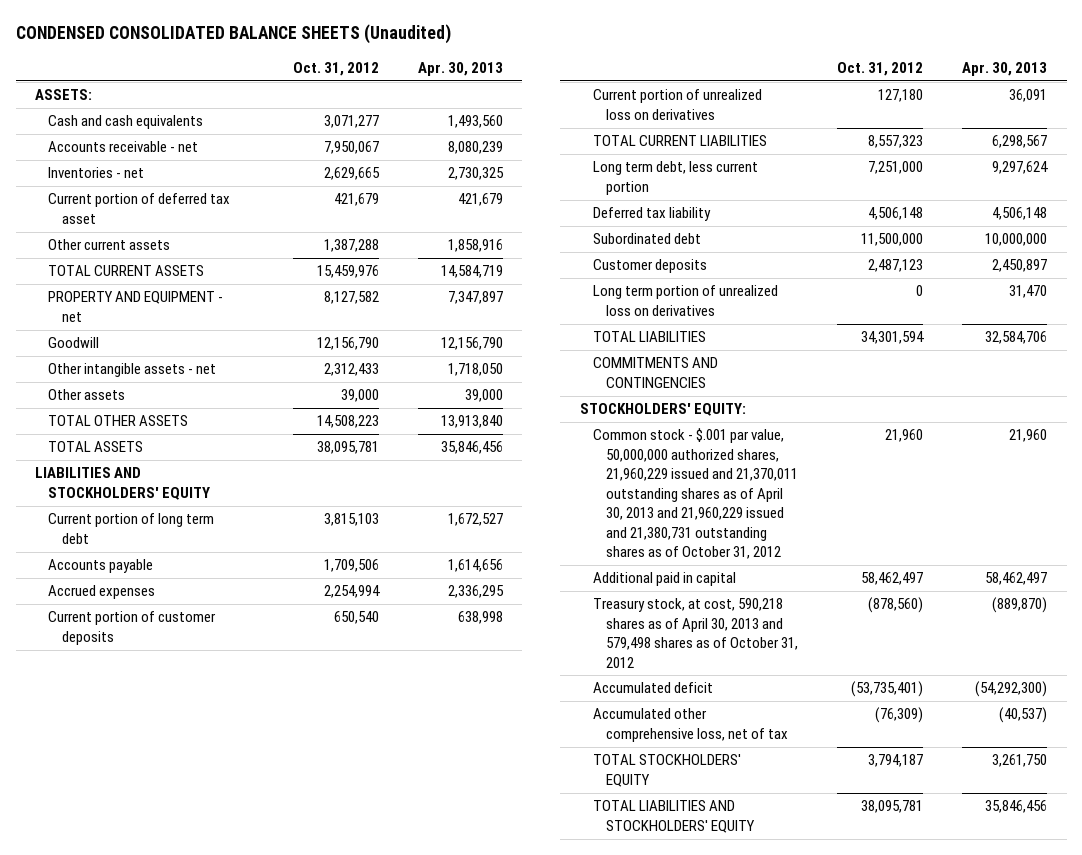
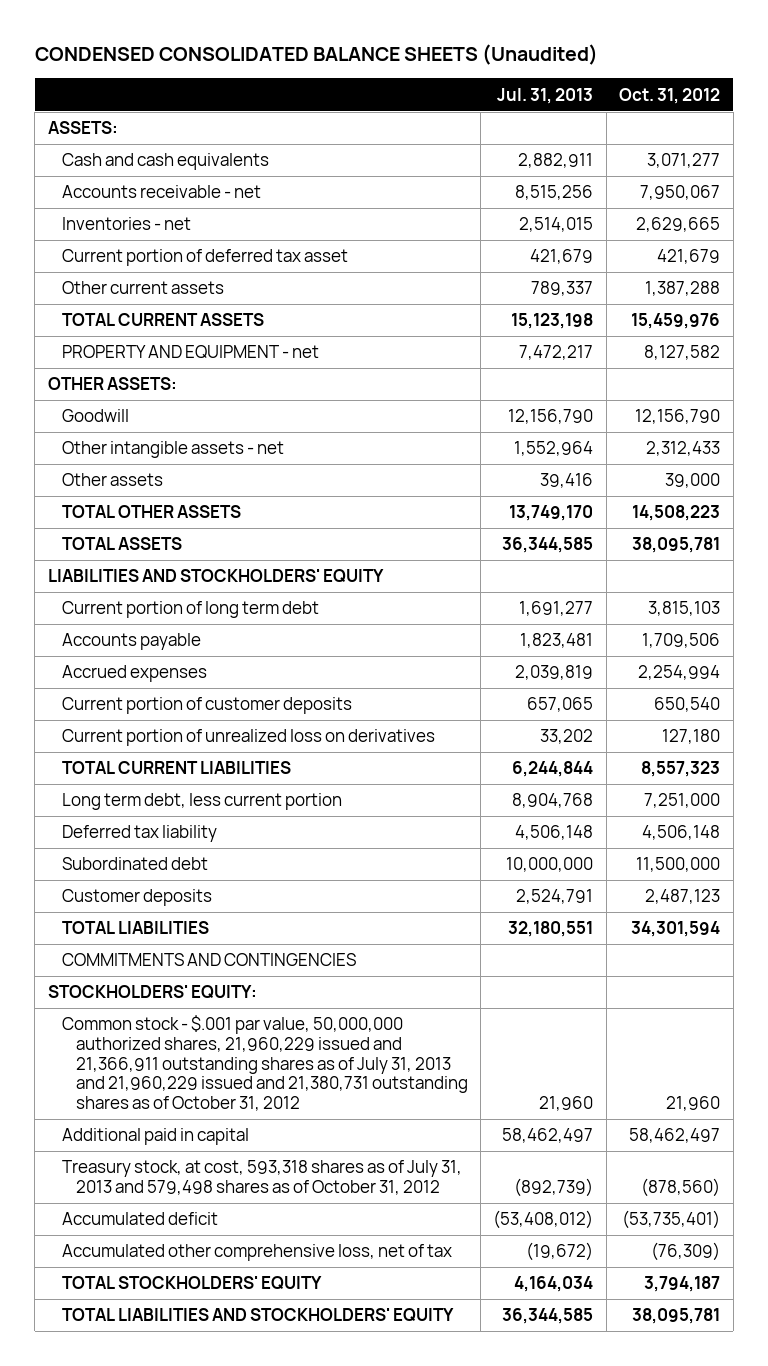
- | Oct. 31, 2012 | Apr. 30, 2013
+ | Jul. 31, 2013 | Oct. 31, 2012
+ OTHER ASSETS:
- Long term portion of unrealized loss on derivatives | 0 | 31,470
- Common stock - $.001 par value, 50,000,000 authorized shares, 21,960,229 issued and 21,370,011 outstanding shares as of April 30, 2013 and 21,960,229 issued and 21,380,731 outstanding shares as of October 31, 2012 | 21,960 | 21,960
+ Common stock - $.001 par value, 50,000,000 authorized shares, 21,960,229 issued and 21,366,911 outstanding shares as of July 31, 2013 and 21,960,229 issued and 21,380,731 outstanding shares as of October 31, 2012 | 21,960 | 21,960
- Treasury stock, at cost, 590,218 shares as of April 30, 2013 and 579,498 shares as of October 31, 2012 | (878,560) | (889,870)
+ Treasury stock, at cost, 593,318 shares as of July 31, 2013 and 579,498 shares as of October 31, 2012 | (892,739) | (878,560)

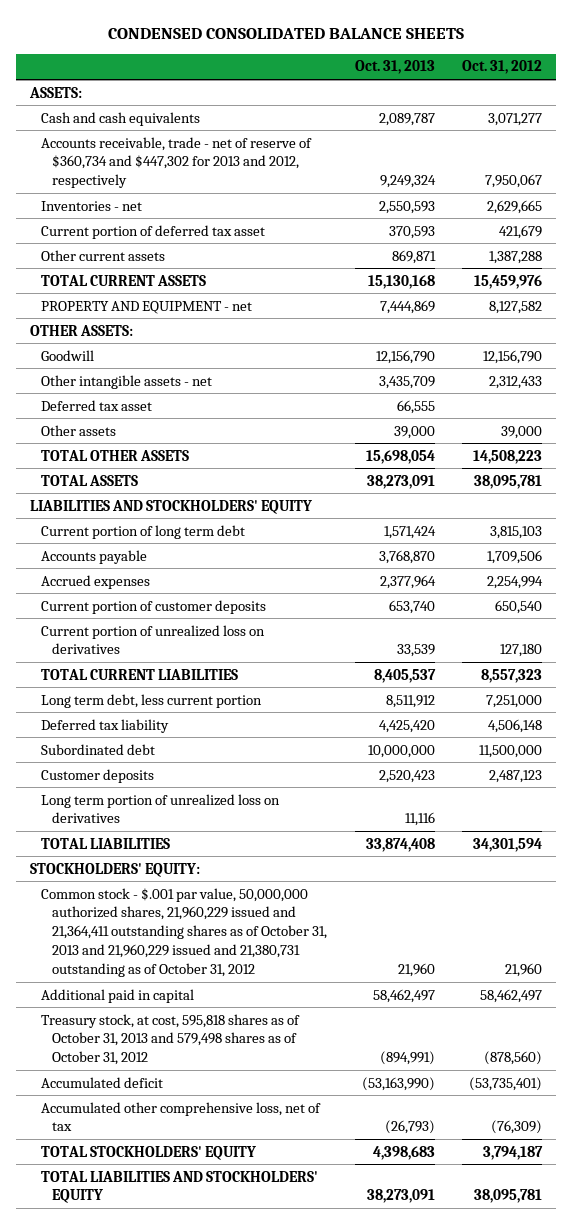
- CONDENSED CONSOLIDATED BALANCE SHEETS (Unaudited)
+ CONDENSED CONSOLIDATED BALANCE SHEETS
- | Jul. 31, 2013 | Oct. 31, 2012
+ | Oct. 31, 2013 | Oct. 31, 2012
- Accounts receivable - net | 8,515,256 | 7,950,067
+ Accounts receivable, trade - net of reserve of $360,734 and $447,302 for 2013 and 2012, respectively | 9,249,324 | 7,950,067
+ Deferred tax asset | 66,555 |
+ Long term portion of unrealized loss on derivatives | 11,116 |
- COMMITMENTS AND CONTINGENCIES
- Common stock - $.001 par value, 50,000,000 authorized shares, 21,960,229 issued and 21,366,911 outstanding shares as of July 31, 2013 and 21,960,229 issued and 21,380,731 outstanding shares as of October 31, 2012 | 21,960 | 21,960
+ Common stock - $.001 par value, 50,000,000 authorized shares, 21,960,229 issued and 21,364,411 outstanding shares as of October 31, 2013 and 21,960,229 issued and 21,380,731 outstanding as of October 31, 2012 | 21,960 | 21,960
- Treasury stock, at cost, 593,318 shares as of July 31, 2013 and 579,498 shares as of October 31, 2012 | (892,739) | (878,560)
+ Treasury stock, at cost, 595,818 shares as of October 31, 2013 and 579,498 shares as of October 31, 2012 | (894,991) | (878,560)

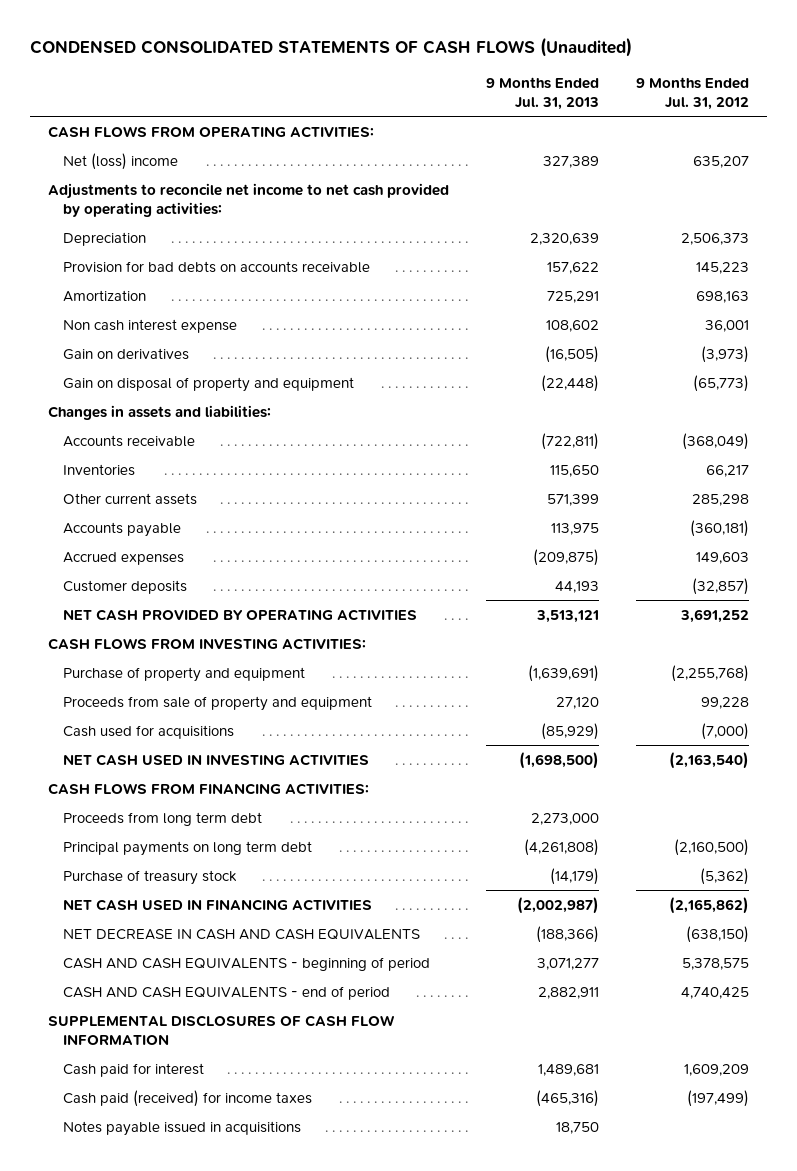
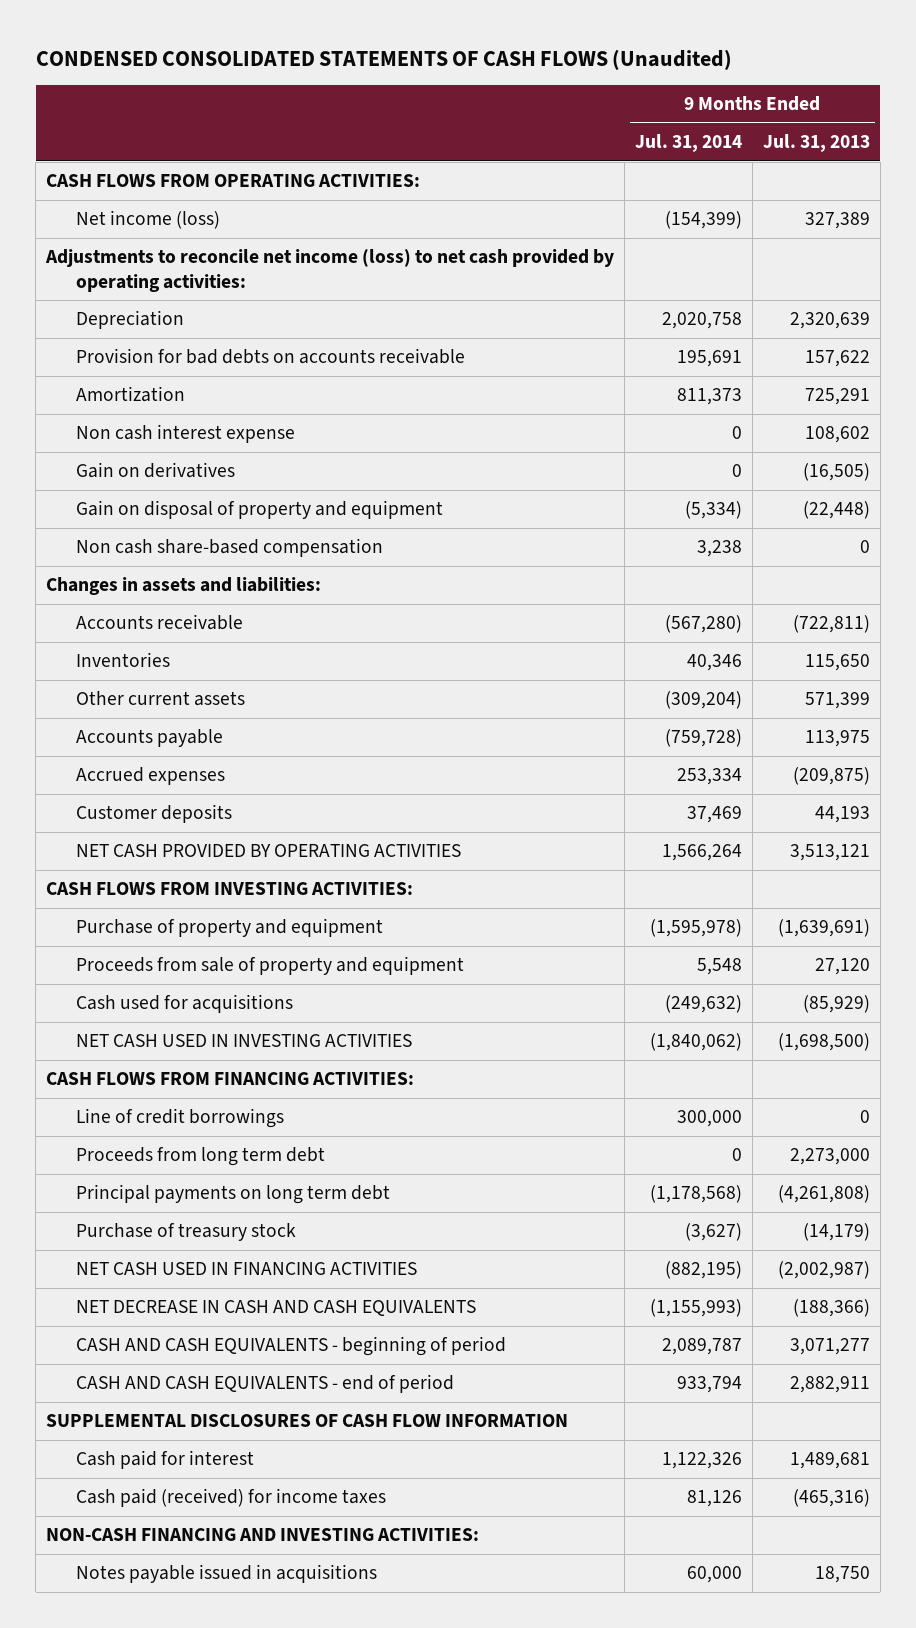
- | 9 Months Ended Jul. 31, 2013 | 9 Months Ended Jul. 31, 2012
+ | 9 Months Ended Jul. 31, 2014 | 9 Months Ended Jul. 31, 2013
- Net (loss) income | 327,389 | 635,207
- Adjustments to reconcile net income to net cash provided by operating activities:
+ Net income (loss) | (154,399) | 327,389
+ Adjustments to reconcile net income (loss) to net cash provided by operating activities:
+ Non cash share-based compensation | 3,238 | 0
+ Line of credit borrowings | 300,000 | 0
+ NON-CASH FINANCING AND INVESTING ACTIVITIES:

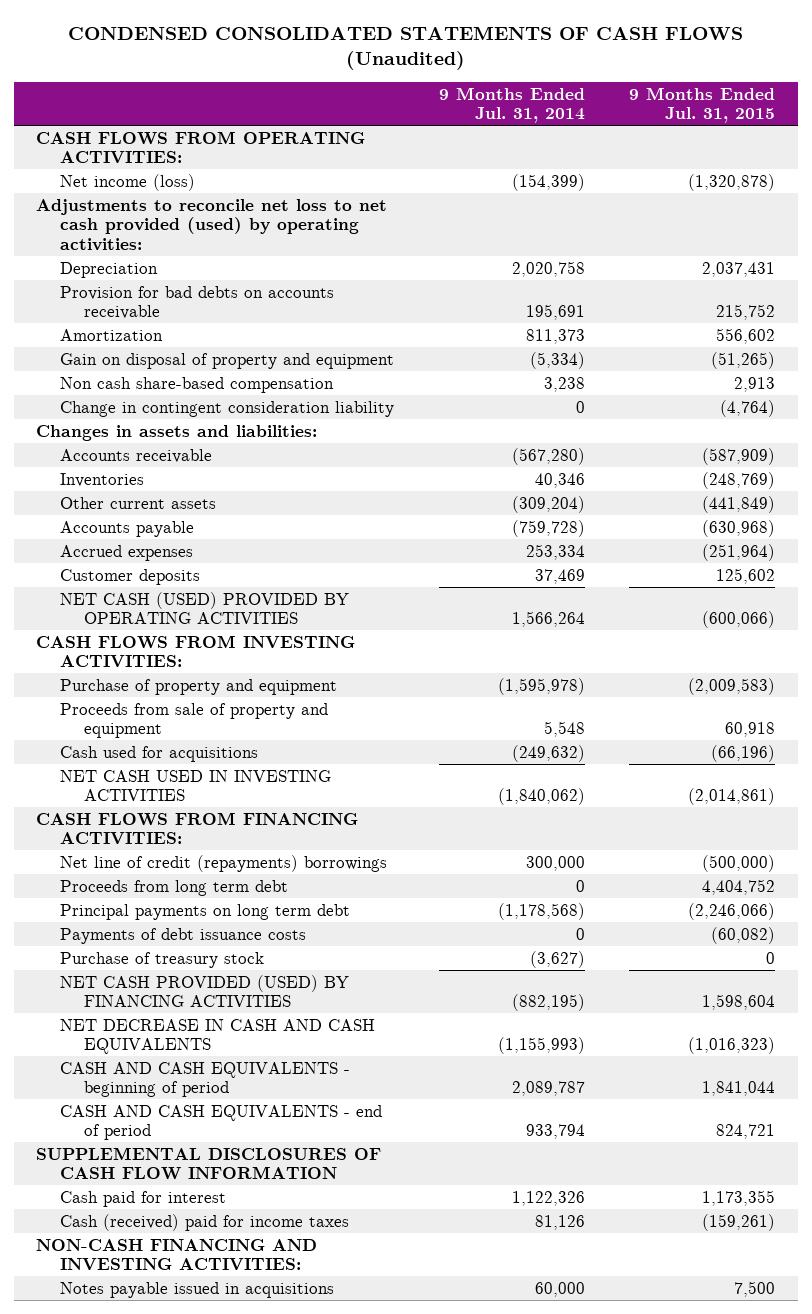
- | 9 Months Ended Jul. 31, 2014 | 9 Months Ended Jul. 31, 2013
+ | 9 Months Ended Jul. 31, 2014 | 9 Months Ended Jul. 31, 2015
- Adjustments to reconcile net income (loss) to net cash provided by operating activities:
+ Adjustments to reconcile net loss to net cash provided (used) by operating activities:
- Non cash interest expense | 0 | 108,602
- Gain on derivatives | 0 | (16,505)
+ Change in contingent consideration liability | 0 | (4,764)
- NET CASH PROVIDED BY OPERATING ACTIVITIES | 1,566,264 | 3,513,121
+ NET CASH (USED) PROVIDED BY OPERATING ACTIVITIES | 1,566,264 | (600,066)
- Line of credit borrowings | 300,000 | 0
+ Net line of credit (repayments) borrowings | 300,000 | (500,000)
+ Payments of debt issuance costs | 0 | (60,082)
- NET CASH USED IN FINANCING ACTIVITIES | (882,195) | (2,002,987)
+ NET CASH PROVIDED (USED) BY FINANCING ACTIVITIES | (882,195) | 1,598,604
- Cash paid (received) for income taxes | 81,126 | (465,316)
+ Cash (received) paid for income taxes | 81,126 | (159,261)

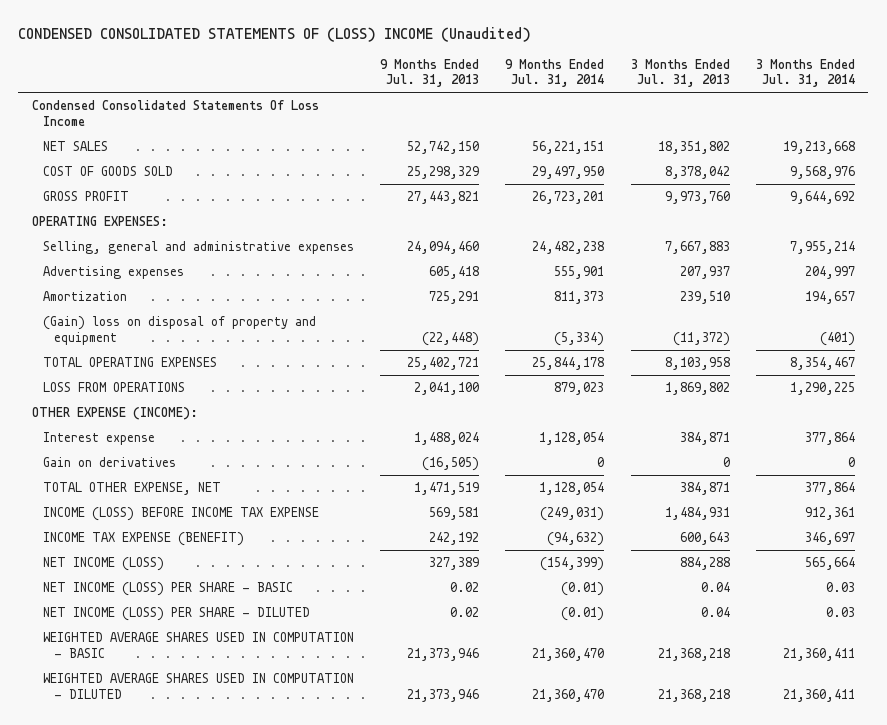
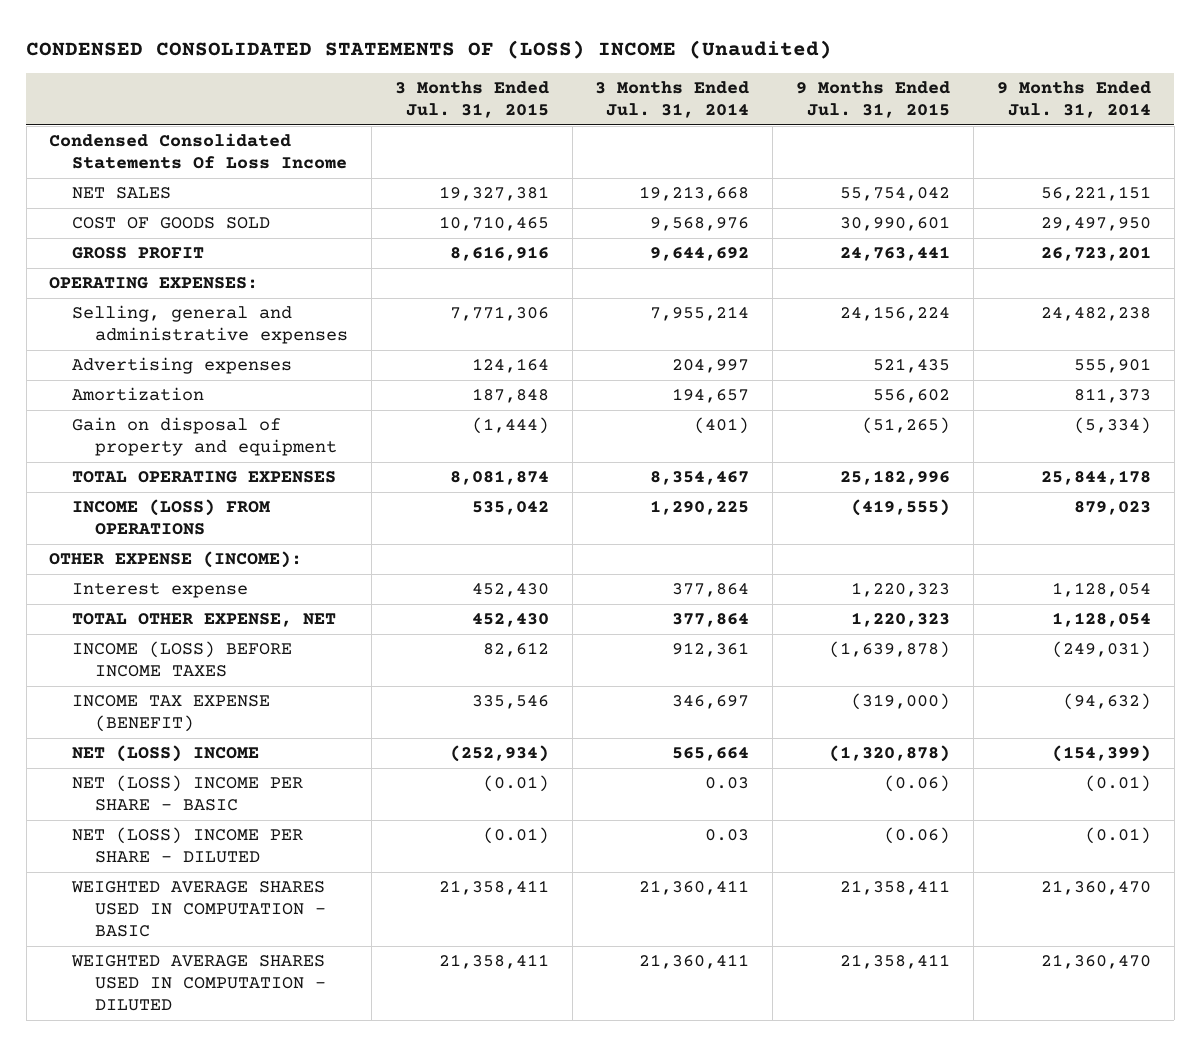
- | 9 Months Ended Jul. 31, 2013 | 9 Months Ended Jul. 31, 2014 | 3 Months Ended Jul. 31, 2013 | 3 Months Ended Jul. 31, 2014
+ | 3 Months Ended Jul. 31, 2015 | 3 Months Ended Jul. 31, 2014 | 9 Months Ended Jul. 31, 2015 | 9 Months Ended Jul. 31, 2014
- (Gain) loss on disposal of property and equipment | (22,448) | (5,334) | (11,372) | (401)
+ Gain on disposal of property and equipment | (1,444) | (401) | (51,265) | (5,334)
- LOSS FROM OPERATIONS | 2,041,100 | 879,023 | 1,869,802 | 1,290,225
+ INCOME (LOSS) FROM OPERATIONS | 535,042 | 1,290,225 | (419,555) | 879,023
- Gain on derivatives | (16,505) | 0 | 0 | 0
- INCOME (LOSS) BEFORE INCOME TAX EXPENSE | 569,581 | (249,031) | 1,484,931 | 912,361
+ INCOME (LOSS) BEFORE INCOME TAXES | 82,612 | 912,361 | (1,639,878) | (249,031)
- NET INCOME (LOSS) | 327,389 | (154,399) | 884,288 | 565,664
- NET INCOME (LOSS) PER SHARE - BASIC | 0.02 | (0.01) | 0.04 | 0.03
- NET INCOME (LOSS) PER SHARE - DILUTED | 0.02 | (0.01) | 0.04 | 0.03
+ NET (LOSS) INCOME | (252,934) | 565,664 | (1,320,878) | (154,399)
+ NET (LOSS) INCOME PER SHARE - BASIC | (0.01) | 0.03 | (0.06) | (0.01)
+ NET (LOSS) INCOME PER SHARE - DILUTED | (0.01) | 0.03 | (0.06) | (0.01)

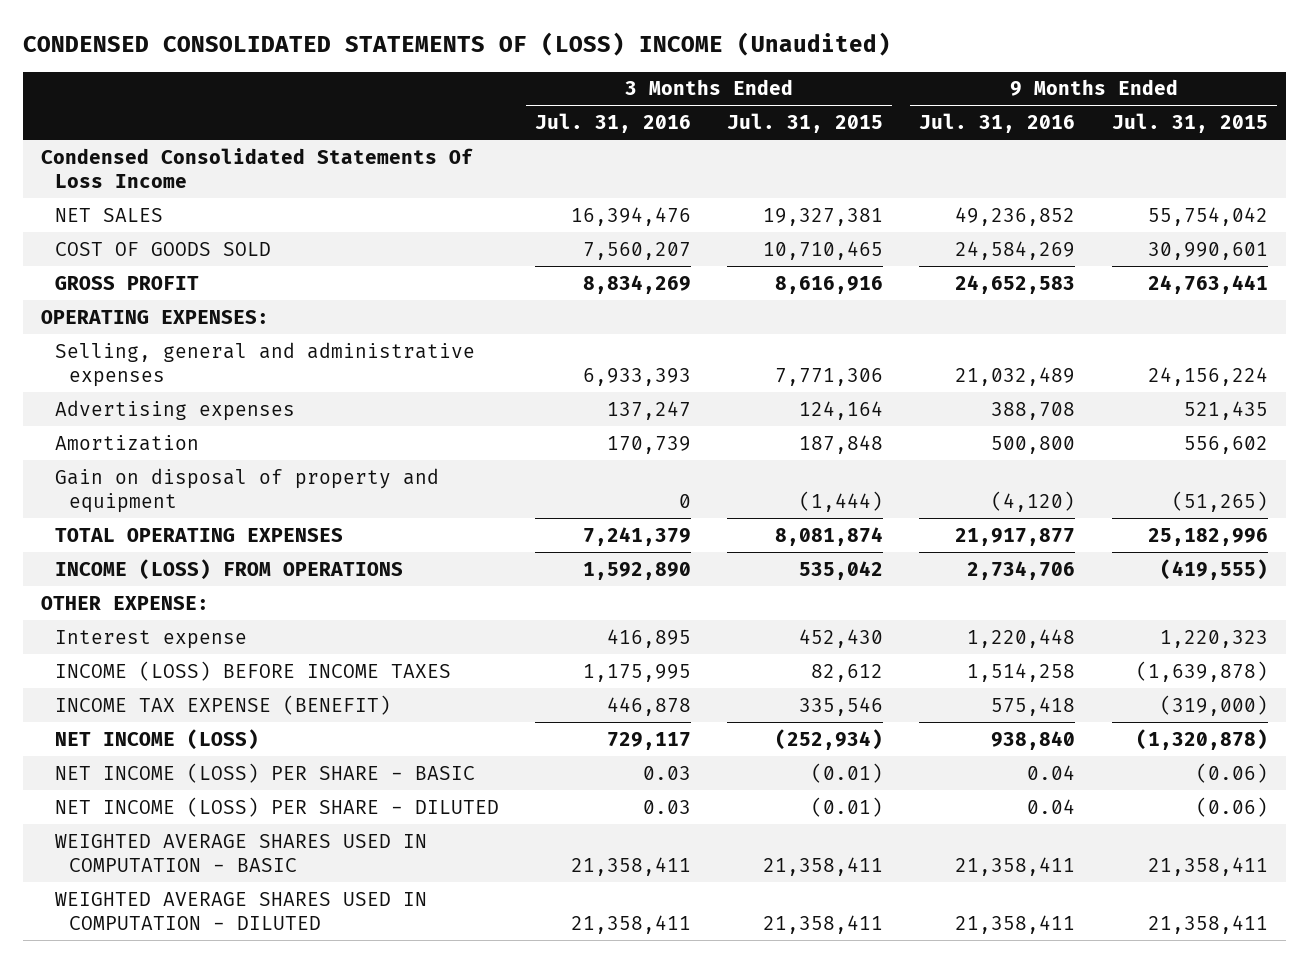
- | 3 Months Ended Jul. 31, 2015 | 3 Months Ended Jul. 31, 2014 | 9 Months Ended Jul. 31, 2015 | 9 Months Ended Jul. 31, 2014
+ | 3 Months Ended Jul. 31, 2016 | 3 Months Ended Jul. 31, 2015 | 9 Months Ended Jul. 31, 2016 | 9 Months Ended Jul. 31, 2015
- OTHER EXPENSE (INCOME):
+ OTHER EXPENSE:
- TOTAL OTHER EXPENSE, NET | 452,430 | 377,864 | 1,220,323 | 1,128,054
- NET (LOSS) INCOME | (252,934) | 565,664 | (1,320,878) | (154,399)
- NET (LOSS) INCOME PER SHARE - BASIC | (0.01) | 0.03 | (0.06) | (0.01)
- NET (LOSS) INCOME PER SHARE - DILUTED | (0.01) | 0.03 | (0.06) | (0.01)
+ NET INCOME (LOSS) | 729,117 | (252,934) | 938,840 | (1,320,878)
+ NET INCOME (LOSS) PER SHARE - BASIC | 0.03 | (0.01) | 0.04 | (0.06)
+ NET INCOME (LOSS) PER SHARE - DILUTED | 0.03 | (0.01) | 0.04 | (0.06)

